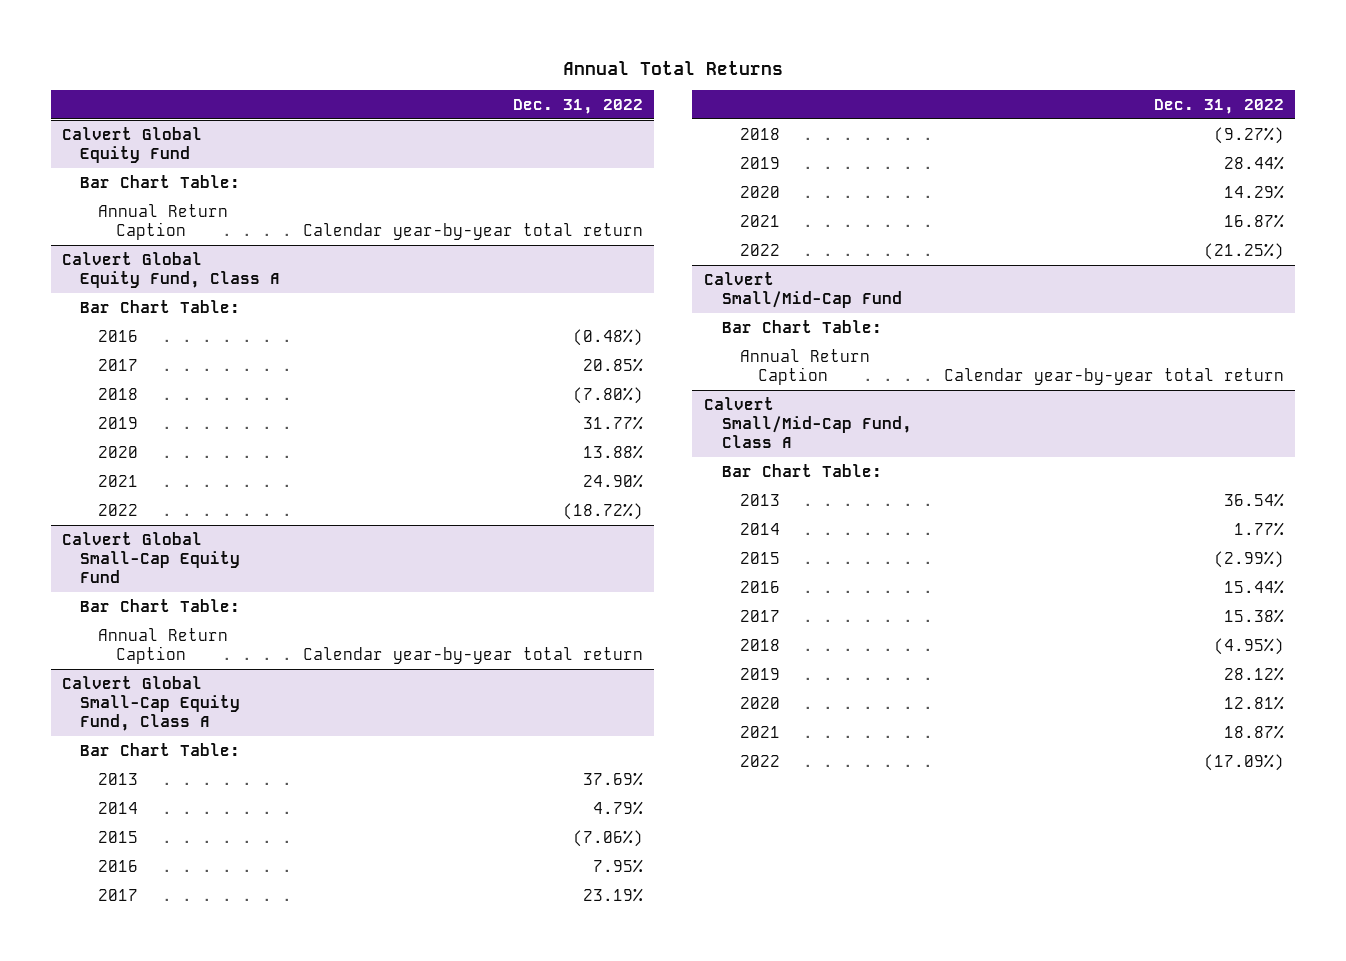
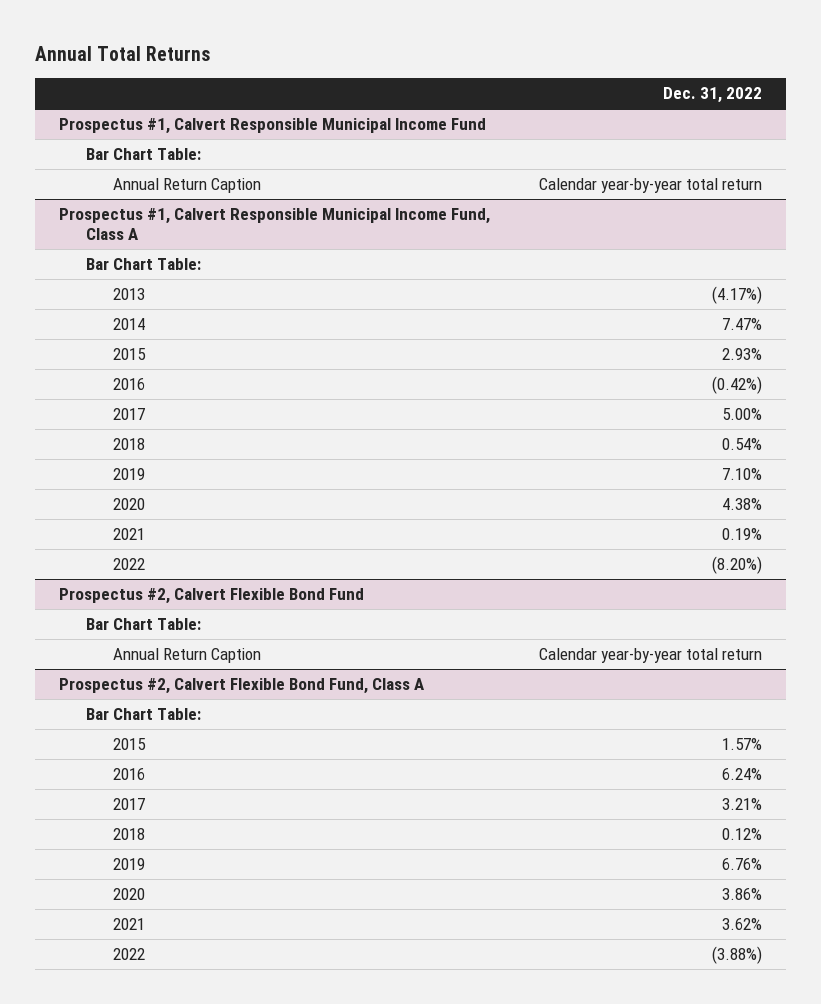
- Calvert Global Equity Fund
- Bar Chart Table:
- Annual Return Caption | Calendar year-by-year total return
- Calvert Global Equity Fund, Class A
- Bar Chart Table:
- 2016 | (0.48%)
- 2017 | 20.85%
- 2018 | (7.80%)
- 2019 | 31.77%
- 2020 | 13.88%
- 2021 | 24.90%
- 2022 | (18.72%)
- Calvert Global Small-Cap Equity Fund
+ Prospectus #1, Calvert Responsible Municipal Income Fund
- Calvert Global Small-Cap Equity Fund, Class A
+ Prospectus #1, Calvert Responsible Municipal Income Fund, Class A
- 2013 | 37.69%
- 2014 | 4.79%
- 2015 | (7.06%)
- 2016 | 7.95%
- 2017 | 23.19%
- 2018 | (9.27%)
- 2019 | 28.44%
- 2020 | 14.29%
- 2021 | 16.87%
- 2022 | (21.25%)
- Calvert Small/Mid-Cap Fund
+ 2013 | (4.17%)
+ 2014 | 7.47%
+ 2015 | 2.93%
+ 2016 | (0.42%)
+ 2017 | 5.00%
+ 2018 | 0.54%
+ 2019 | 7.10%
+ 2020 | 4.38%
+ 2021 | 0.19%
+ 2022 | (8.20%)
+ Prospectus #2, Calvert Flexible Bond Fund
- Calvert Small/Mid-Cap Fund, Class A
+ Prospectus #2, Calvert Flexible Bond Fund, Class A
- 2013 | 36.54%
- 2014 | 1.77%
- 2015 | (2.99%)
- 2016 | 15.44%
- 2017 | 15.38%
- 2018 | (4.95%)
- 2019 | 28.12%
- 2020 | 12.81%
- 2021 | 18.87%
- 2022 | (17.09%)
+ 2015 | 1.57%
+ 2016 | 6.24%
+ 2017 | 3.21%
+ 2018 | 0.12%
+ 2019 | 6.76%
+ 2020 | 3.86%
+ 2021 | 3.62%
+ 2022 | (3.88%)

